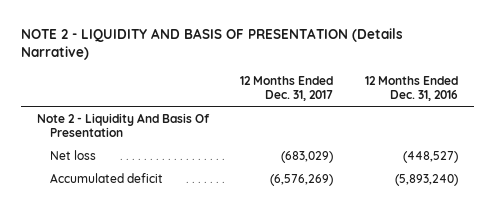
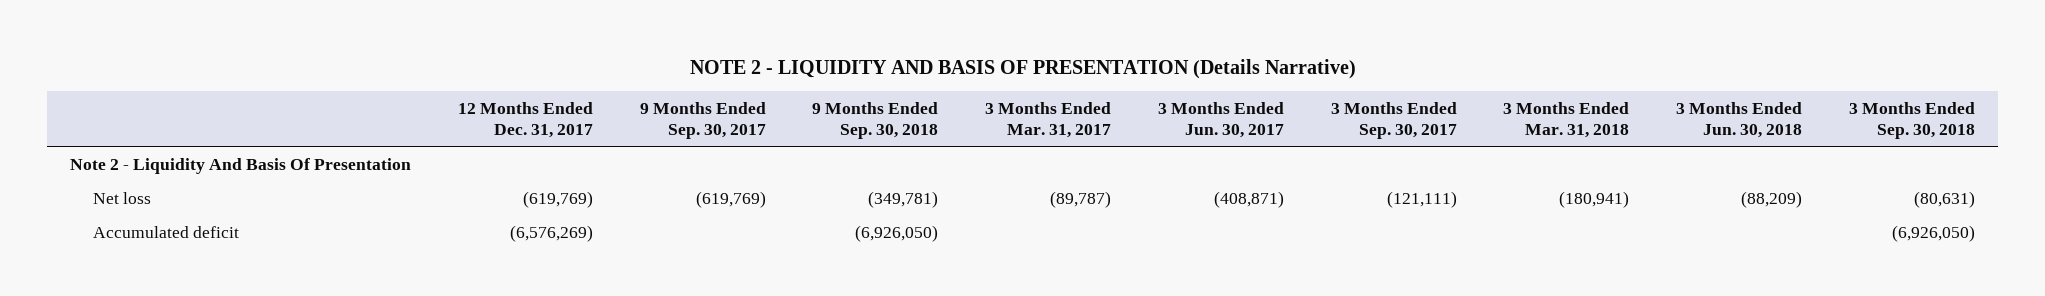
- | 12 Months Ended Dec. 31, 2017 | 12 Months Ended Dec. 31, 2016
+ | 12 Months Ended Dec. 31, 2017 | 9 Months Ended Sep. 30, 2017 | 9 Months Ended Sep. 30, 2018 | 3 Months Ended Mar. 31, 2017 | 3 Months Ended Jun. 30, 2017 | 3 Months Ended Sep. 30, 2017 | 3 Months Ended Mar. 31, 2018 | 3 Months Ended Jun. 30, 2018 | 3 Months Ended Sep. 30, 2018
- Net loss | (683,029) | (448,527)
+ Net loss | (619,769) | (619,769) | (349,781) | (89,787) | (408,871) | (121,111) | (180,941) | (88,209) | (80,631)

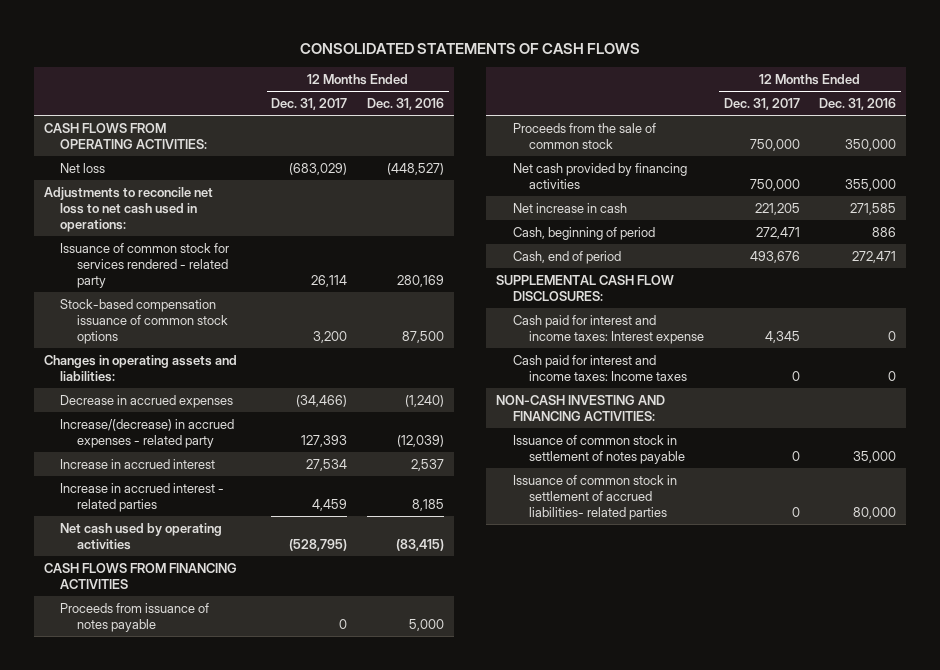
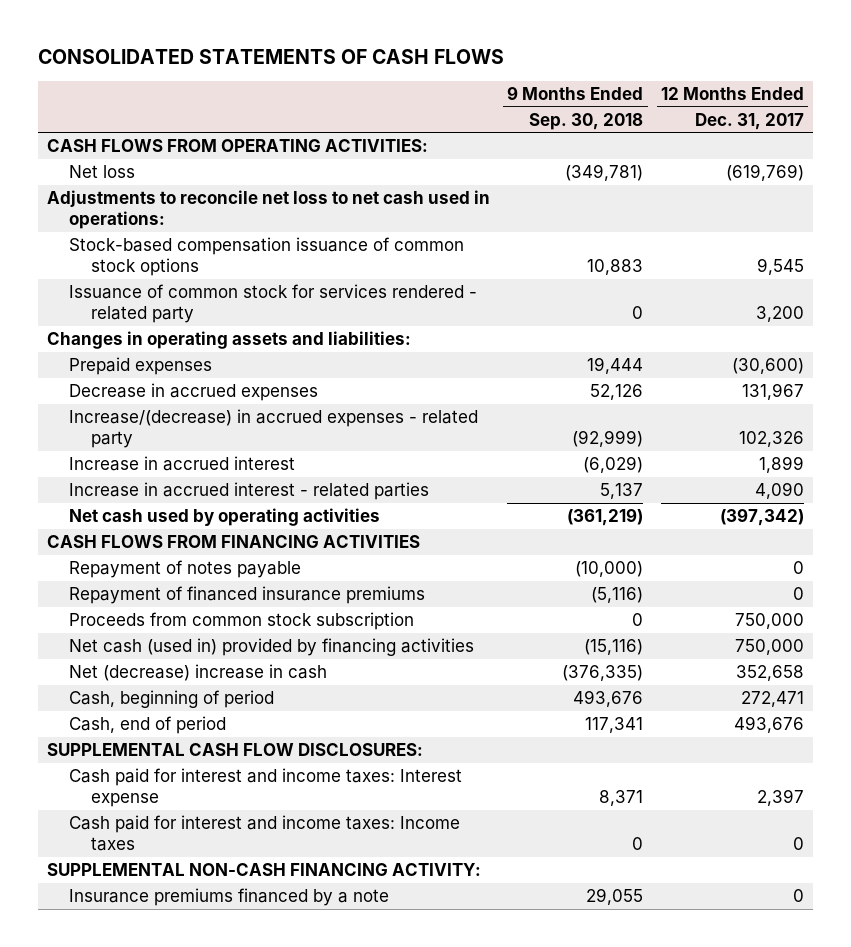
- | 12 Months Ended Dec. 31, 2017 | 12 Months Ended Dec. 31, 2016
+ | 9 Months Ended Sep. 30, 2018 | 12 Months Ended Dec. 31, 2017
- Net loss | (683,029) | (448,527)
+ Net loss | (349,781) | (619,769)
- Issuance of common stock for services rendered - related party | 26,114 | 280,169
- Stock-based compensation issuance of common stock options | 3,200 | 87,500
+ Stock-based compensation issuance of common stock options | 10,883 | 9,545
+ Issuance of common stock for services rendered - related party | 0 | 3,200
- Decrease in accrued expenses | (34,466) | (1,240)
- Increase/(decrease) in accrued expenses - related party | 127,393 | (12,039)
- Increase in accrued interest | 27,534 | 2,537
- Increase in accrued interest - related parties | 4,459 | 8,185
- Net cash used by operating activities | (528,795) | (83,415)
+ Prepaid expenses | 19,444 | (30,600)
+ Decrease in accrued expenses | 52,126 | 131,967
+ Increase/(decrease) in accrued expenses - related party | (92,999) | 102,326
+ Increase in accrued interest | (6,029) | 1,899
+ Increase in accrued interest - related parties | 5,137 | 4,090
+ Net cash used by operating activities | (361,219) | (397,342)
- Proceeds from issuance of notes payable | 0 | 5,000
- Proceeds from the sale of common stock | 750,000 | 350,000
- Net cash provided by financing activities | 750,000 | 355,000
- Net increase in cash | 221,205 | 271,585
+ Repayment of notes payable | (10,000) | 0
+ Repayment of financed insurance premiums | (5,116) | 0
+ Proceeds from common stock subscription | 0 | 750,000
+ Net cash (used in) provided by financing activities | (15,116) | 750,000
+ Net (decrease) increase in cash | (376,335) | 352,658
- Cash paid for interest and income taxes: Interest expense | 4,345 | 0
+ Cash paid for interest and income taxes: Interest expense | 8,371 | 2,397
- NON-CASH INVESTING AND FINANCING ACTIVITIES:
- Issuance of common stock in settlement of notes payable | 0 | 35,000
- Issuance of common stock in settlement of accrued liabilities- related parties | 0 | 80,000
+ SUPPLEMENTAL NON-CASH FINANCING ACTIVITY:
+ Insurance premiums financed by a note | 29,055 | 0

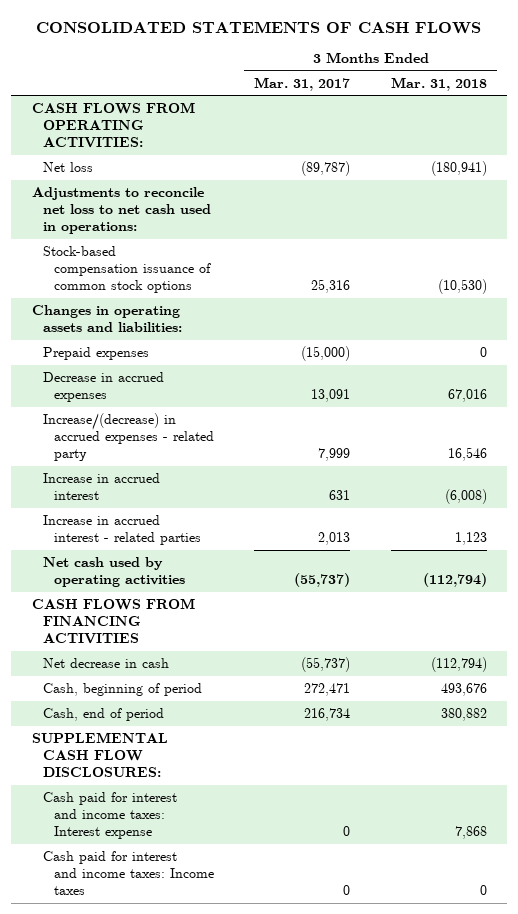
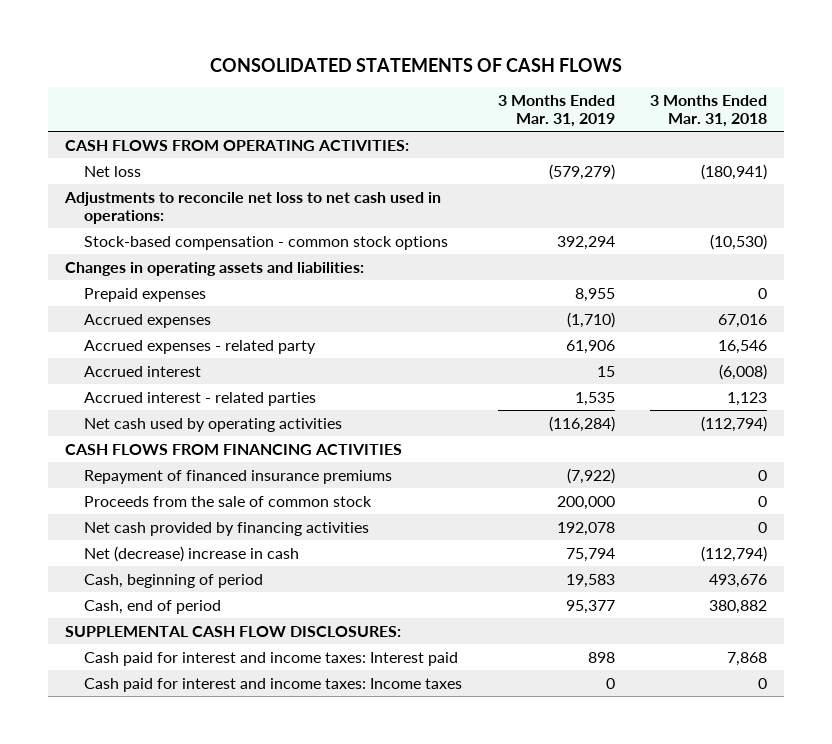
- | 3 Months Ended Mar. 31, 2017 | 3 Months Ended Mar. 31, 2018
+ | 3 Months Ended Mar. 31, 2019 | 3 Months Ended Mar. 31, 2018
- Stock-based compensation issuance of common stock options | 25,316 | (10,530)
+ Stock-based compensation - common stock options | 392,294 | (10,530)
- Decrease in accrued expenses | 13,091 | 67,016
- Increase/(decrease) in accrued expenses - related party | 7,999 | 16,546
- Increase in accrued interest | 631 | (6,008)
- Increase in accrued interest - related parties | 2,013 | 1,123
+ Accrued expenses | (1,710) | 67,016
+ Accrued expenses - related party | 61,906 | 16,546
+ Accrued interest | 15 | (6,008)
+ Accrued interest - related parties | 1,535 | 1,123
- Net decrease in cash | (55,737) | (112,794)
+ Repayment of financed insurance premiums | (7,922) | 0
+ Proceeds from the sale of common stock | 200,000 | 0
+ Net cash provided by financing activities | 192,078 | 0
+ Net (decrease) increase in cash | 75,794 | (112,794)
- Cash paid for interest and income taxes: Interest expense | 0 | 7,868
+ Cash paid for interest and income taxes: Interest paid | 898 | 7,868

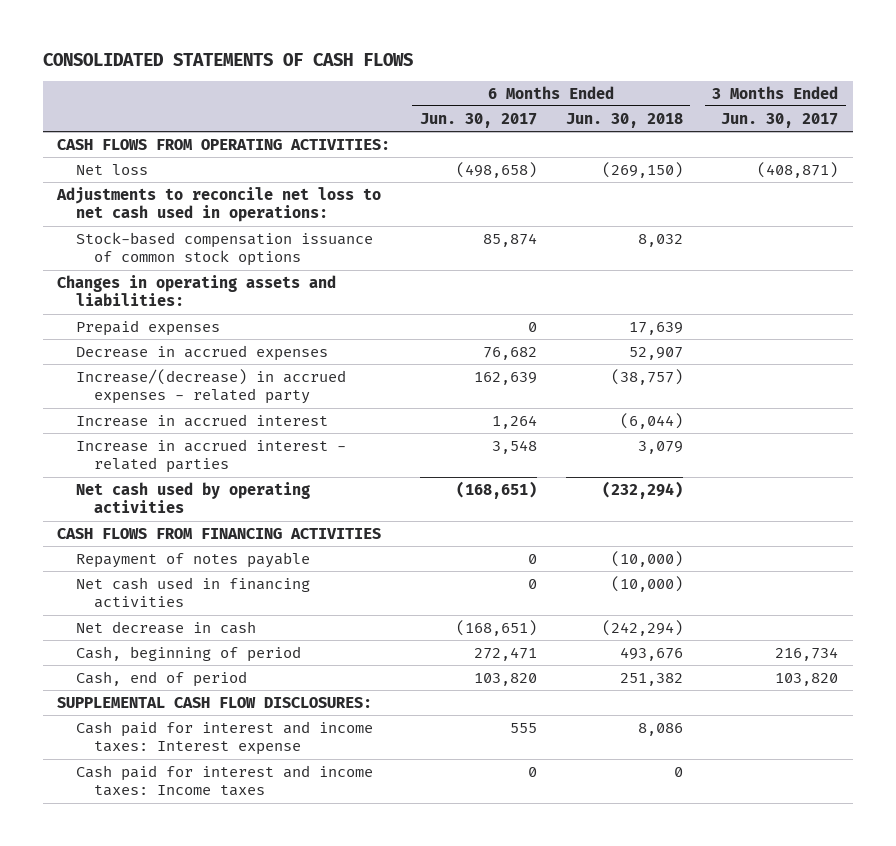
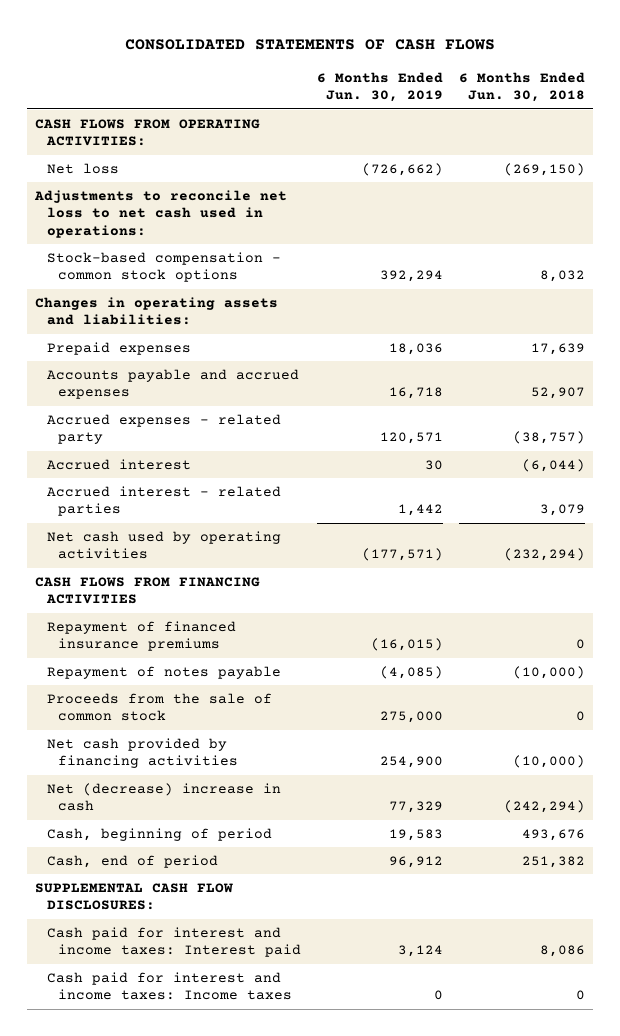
- | 6 Months Ended Jun. 30, 2017 | 6 Months Ended Jun. 30, 2018 | 3 Months Ended Jun. 30, 2017
+ | 6 Months Ended Jun. 30, 2019 | 6 Months Ended Jun. 30, 2018
- Stock-based compensation issuance of common stock options | 85,874 | 8,032 |
+ Stock-based compensation - common stock options | 392,294 | 8,032
- Decrease in accrued expenses | 76,682 | 52,907 |
- Increase/(decrease) in accrued expenses - related party | 162,639 | (38,757) |
- Increase in accrued interest | 1,264 | (6,044) |
- Increase in accrued interest - related parties | 3,548 | 3,079 |
+ Accounts payable and accrued expenses | 16,718 | 52,907
+ Accrued expenses - related party | 120,571 | (38,757)
+ Accrued interest | 30 | (6,044)
+ Accrued interest - related parties | 1,442 | 3,079
+ Repayment of financed insurance premiums | (16,015) | 0
- Net cash used in financing activities | 0 | (10,000) |
- Net decrease in cash | (168,651) | (242,294) |
+ Proceeds from the sale of common stock | 275,000 | 0
+ Net cash provided by financing activities | 254,900 | (10,000)
+ Net (decrease) increase in cash | 77,329 | (242,294)
- Cash paid for interest and income taxes: Interest expense | 555 | 8,086 |
+ Cash paid for interest and income taxes: Interest paid | 3,124 | 8,086

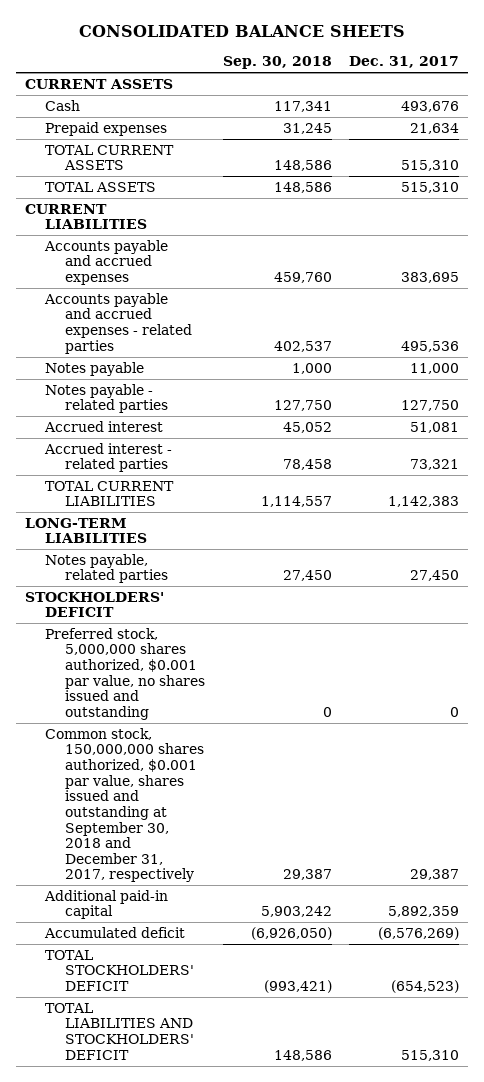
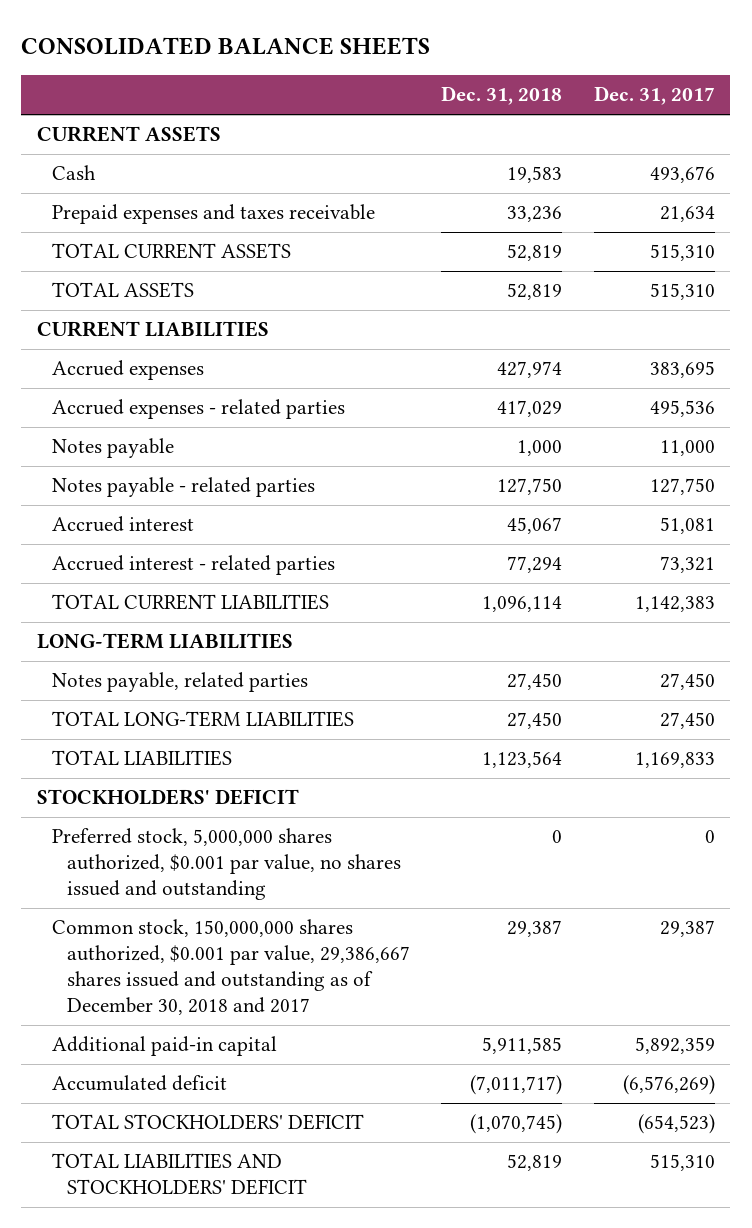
- | Sep. 30, 2018 | Dec. 31, 2017
+ | Dec. 31, 2018 | Dec. 31, 2017
- Prepaid expenses | 31,245 | 21,634
+ Prepaid expenses and taxes receivable | 33,236 | 21,634
- Accounts payable and accrued expenses | 459,760 | 383,695
- Accounts payable and accrued expenses - related parties | 402,537 | 495,536
+ Accrued expenses | 427,974 | 383,695
+ Accrued expenses - related parties | 417,029 | 495,536
+ TOTAL LONG-TERM LIABILITIES | 27,450 | 27,450
+ TOTAL LIABILITIES | 1,123,564 | 1,169,833
- Common stock, 150,000,000 shares authorized, $0.001 par value, shares issued and outstanding at September 30, 2018 and December 31, 2017, respectively | 29,387 | 29,387
+ Common stock, 150,000,000 shares authorized, $0.001 par value, 29,386,667 shares issued and outstanding as of December 30, 2018 and 2017 | 29,387 | 29,387

